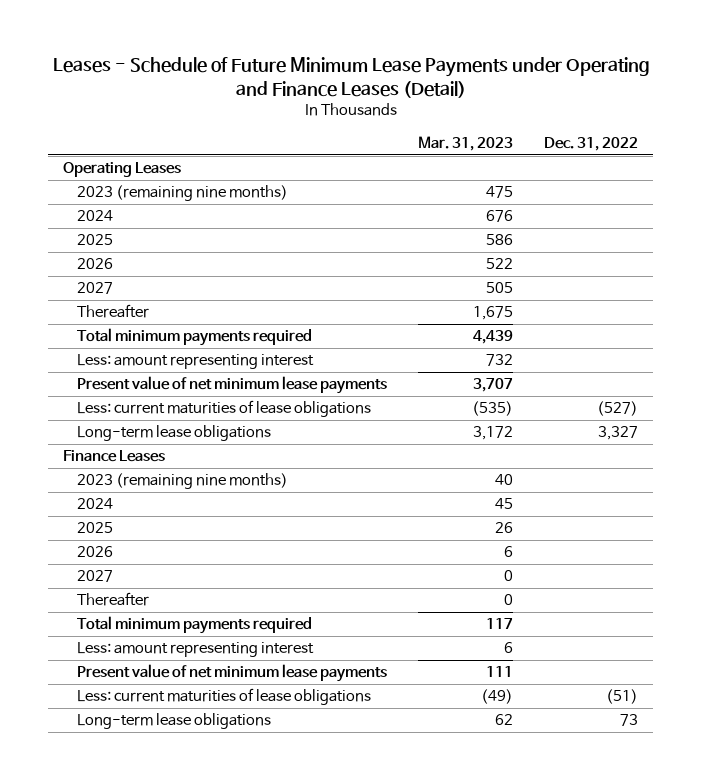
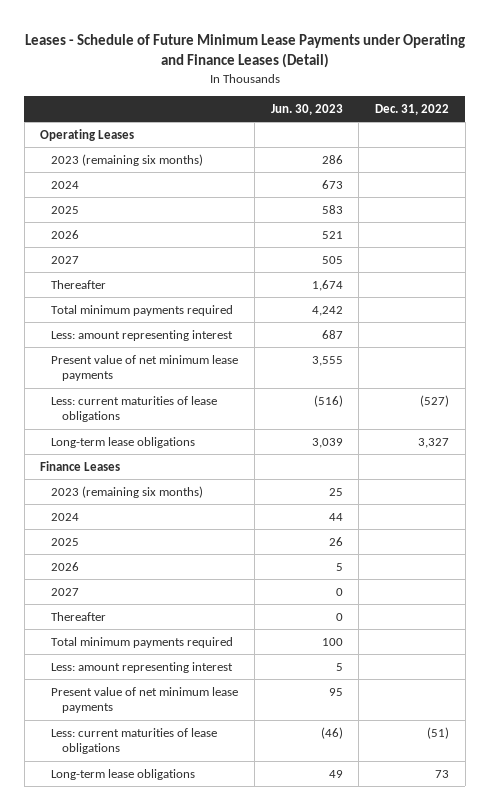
- | Mar. 31, 2023 | Dec. 31, 2022
+ | Jun. 30, 2023 | Dec. 31, 2022
- 2023 (remaining nine months) | 475 |
+ 2023 (remaining six months) | 286 |
- 2023 (remaining nine months) | 40 |
+ 2023 (remaining six months) | 25 |

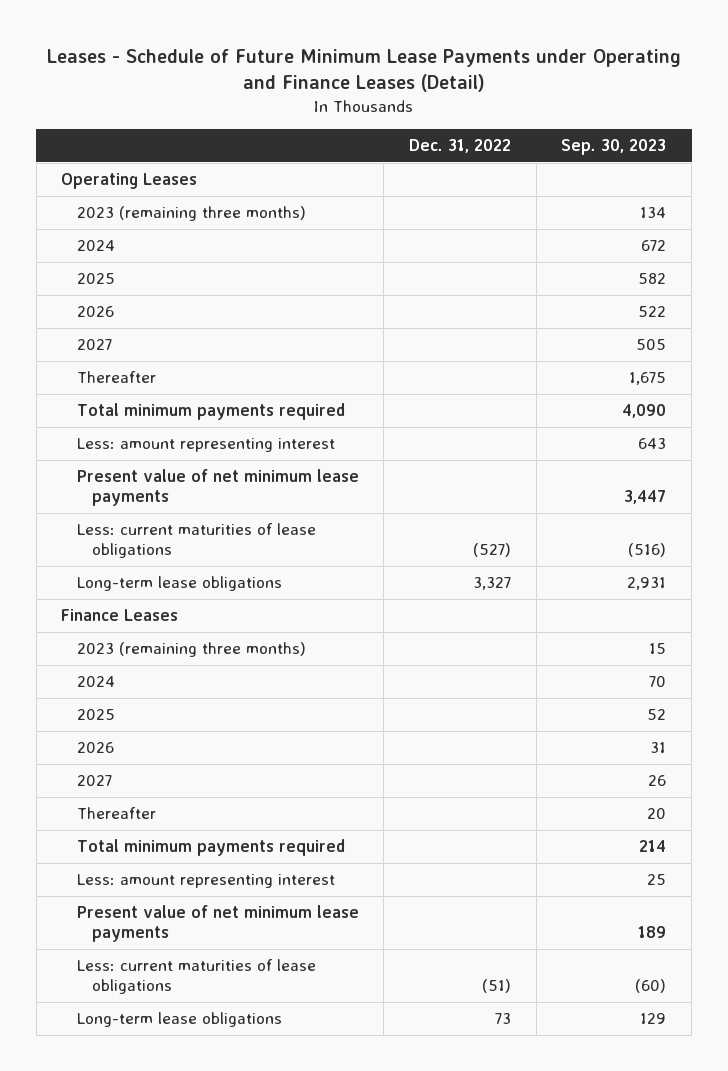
- | Jun. 30, 2023 | Dec. 31, 2022
+ | Dec. 31, 2022 | Sep. 30, 2023
- 2023 (remaining six months) | 286 |
+ 2023 (remaining three months) | | 134
- 2023 (remaining six months) | 25 |
+ 2023 (remaining three months) | | 15

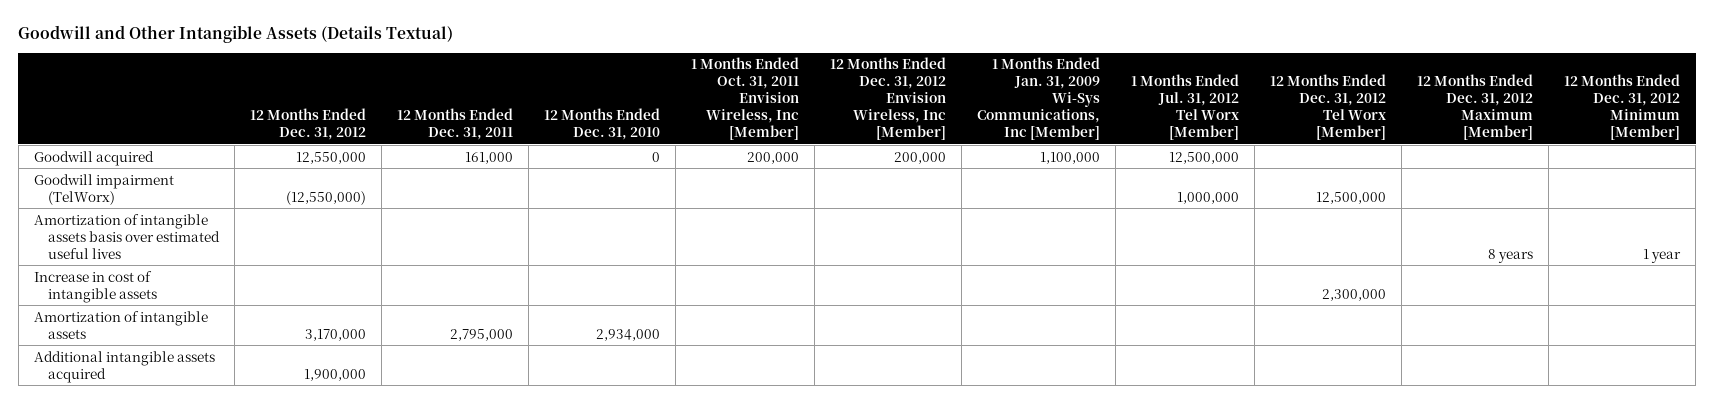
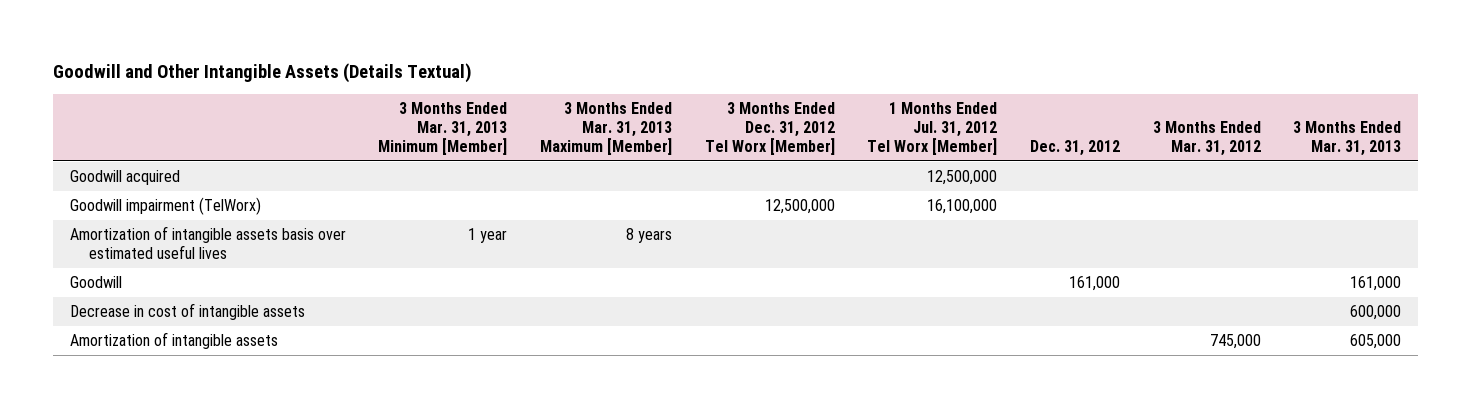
- | 12 Months Ended Dec. 31, 2012 | 12 Months Ended Dec. 31, 2011 | 12 Months Ended Dec. 31, 2010 | 1 Months Ended Oct. 31, 2011 Envision Wireless, Inc [Member] | 12 Months Ended Dec. 31, 2012 Envision Wireless, Inc [Member] | 1 Months Ended Jan. 31, 2009 Wi-Sys Communications, Inc [Member] | 1 Months Ended Jul. 31, 2012 Tel Worx [Member] | 12 Months Ended Dec. 31, 2012 Tel Worx [Member] | 12 Months Ended Dec. 31, 2012 Maximum [Member] | 12 Months Ended Dec. 31, 2012 Minimum [Member]
+ | 3 Months Ended Mar. 31, 2013 Minimum [Member] | 3 Months Ended Mar. 31, 2013 Maximum [Member] | 3 Months Ended Dec. 31, 2012 Tel Worx [Member] | 1 Months Ended Jul. 31, 2012 Tel Worx [Member] | Dec. 31, 2012 | 3 Months Ended Mar. 31, 2012 | 3 Months Ended Mar. 31, 2013
- Goodwill impairment (TelWorx) | (12,550,000) | | | | | | 1,000,000 | 12,500,000 | |
+ Goodwill impairment (TelWorx) | | | 12,500,000 | 16,100,000 | | |
- Increase in cost of intangible assets | | | | | | | | 2,300,000 | |
+ Goodwill | | | | | 161,000 | | 161,000
+ Decrease in cost of intangible assets | | | | | | | 600,000
- Additional intangible assets acquired | 1,900,000 | | | | | | | | |

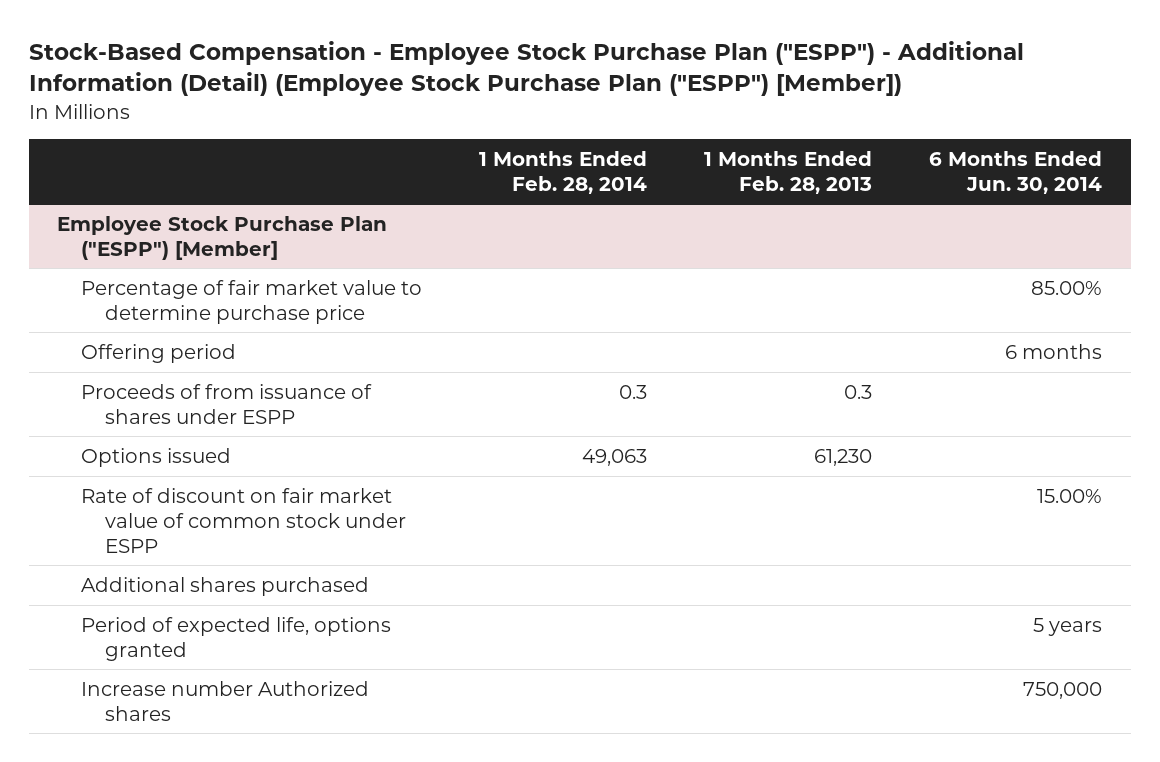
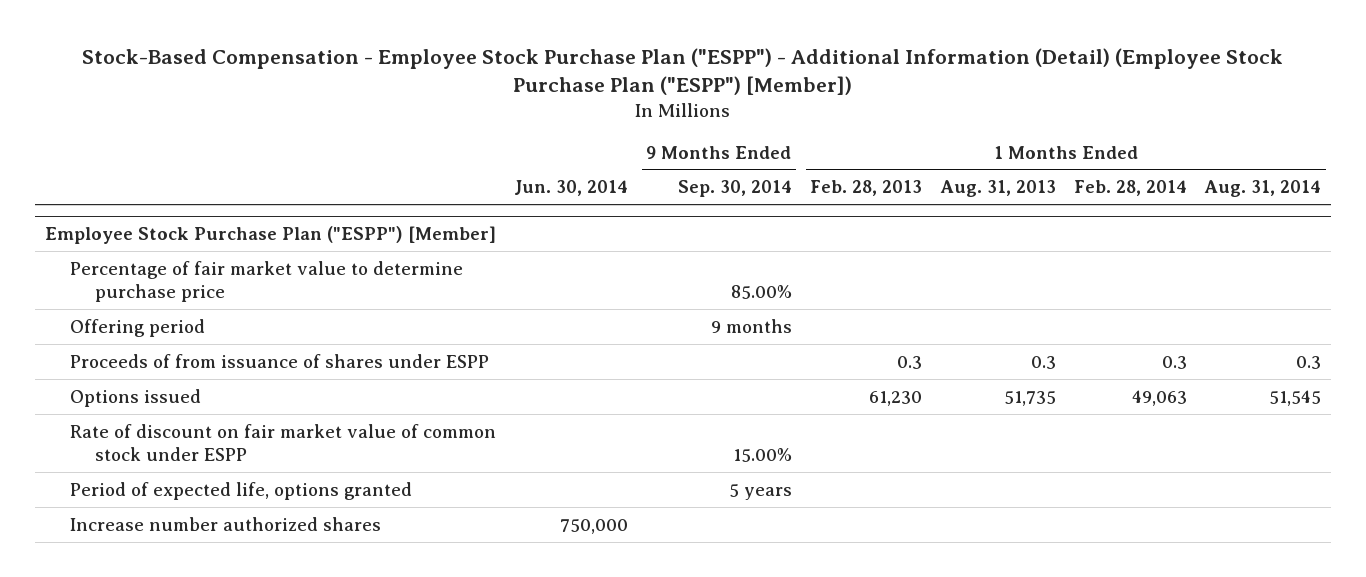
- | 1 Months Ended Feb. 28, 2014 | 1 Months Ended Feb. 28, 2013 | 6 Months Ended Jun. 30, 2014
+ | Jun. 30, 2014 | 9 Months Ended Sep. 30, 2014 | 1 Months Ended Feb. 28, 2013 | 1 Months Ended Aug. 31, 2013 | 1 Months Ended Feb. 28, 2014 | 1 Months Ended Aug. 31, 2014
@ Employee Stock Purchase Plan ("ESPP") [Member]
- Additional shares purchased
- Increase number Authorized shares | | | 750,000
+ Increase number authorized shares | 750,000 | | | | |

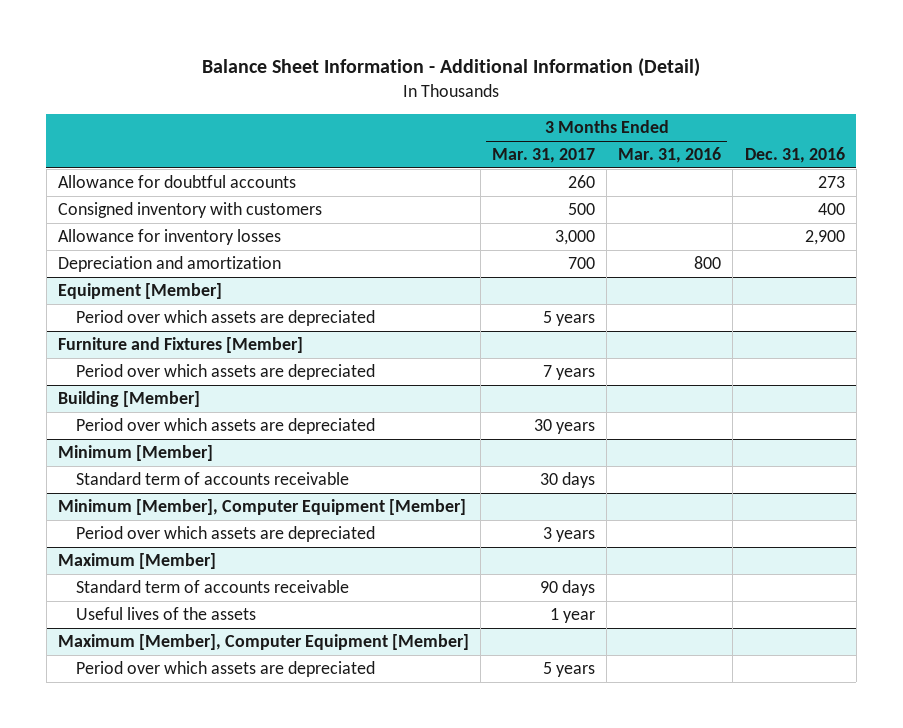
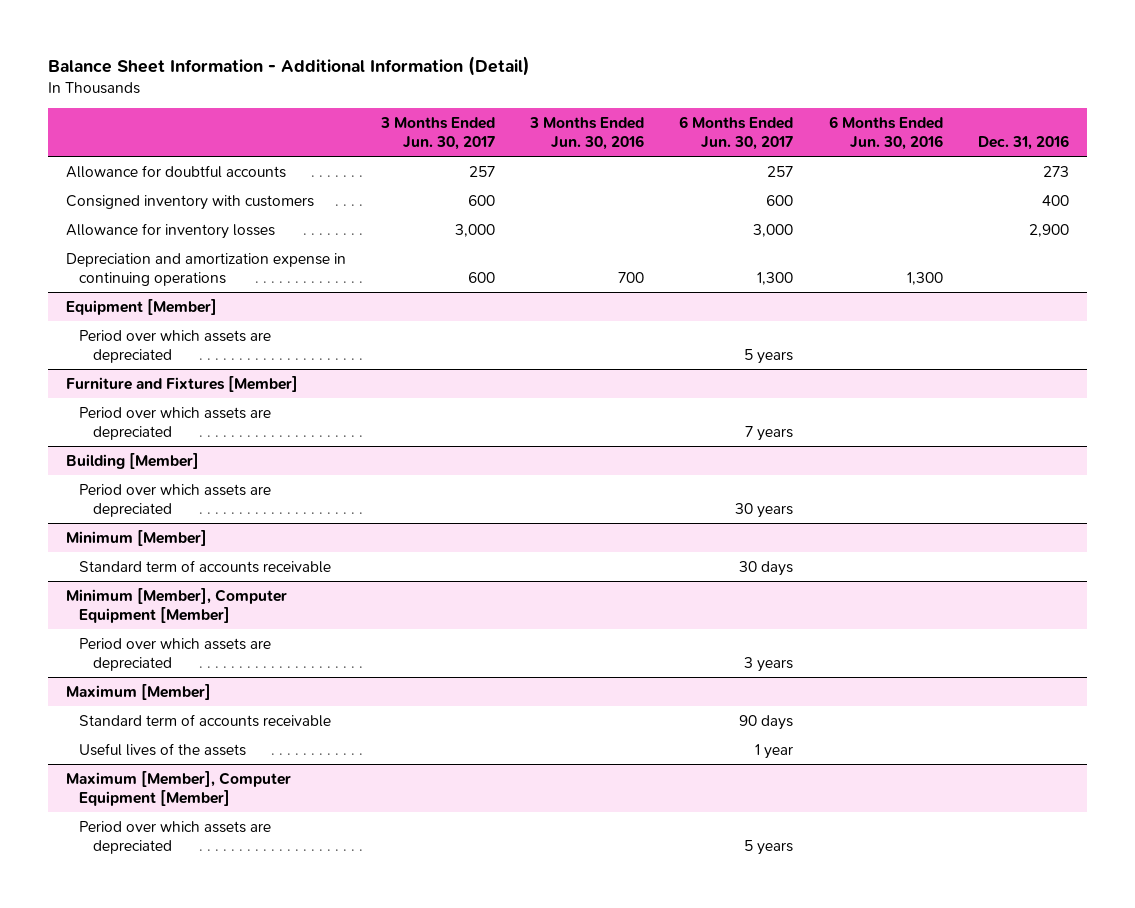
- | 3 Months Ended Mar. 31, 2017 | 3 Months Ended Mar. 31, 2016 | Dec. 31, 2016
+ | 3 Months Ended Jun. 30, 2017 | 3 Months Ended Jun. 30, 2016 | 6 Months Ended Jun. 30, 2017 | 6 Months Ended Jun. 30, 2016 | Dec. 31, 2016
- Depreciation and amortization | 700 | 800 |
+ Depreciation and amortization expense in continuing operations | 600 | 700 | 1,300 | 1,300 |

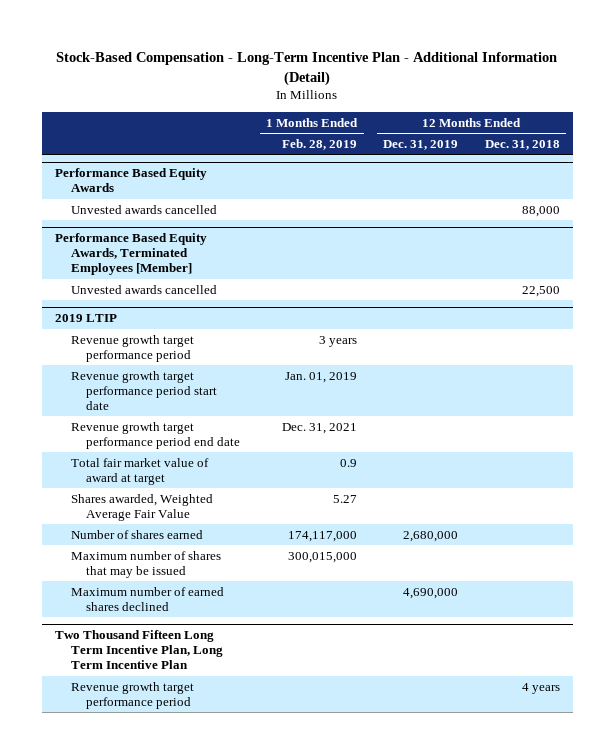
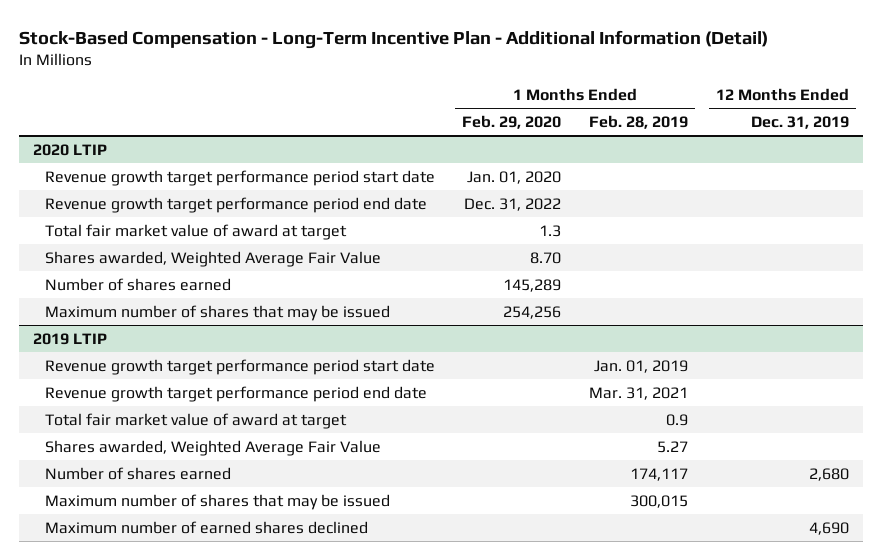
- | 1 Months Ended Feb. 28, 2019 | 12 Months Ended Dec. 31, 2019 | 12 Months Ended Dec. 31, 2018
+ | 1 Months Ended Feb. 29, 2020 | 1 Months Ended Feb. 28, 2019 | 12 Months Ended Dec. 31, 2019
- Performance Based Equity Awards
- Unvested awards cancelled | | | 88,000
- Performance Based Equity Awards, Terminated Employees [Member]
- Unvested awards cancelled | | | 22,500
+ 2020 LTIP
+ Revenue growth target performance period start date | Jan. 01, 2020 | |
+ Revenue growth target performance period end date | Dec. 31, 2022 | |
+ Total fair market value of award at target | 1.3 | |
+ Shares awarded, Weighted Average Fair Value | 8.70 | |
+ Number of shares earned | 145,289 | |
+ Maximum number of shares that may be issued | 254,256 | |
@ 2019 LTIP
- Revenue growth target performance period | 3 years | |
- Revenue growth target performance period end date | Dec. 31, 2021 | |
+ Revenue growth target performance period end date | | Mar. 31, 2021 |
- Number of shares earned | 174,117,000 | 2,680,000 |
- Maximum number of shares that may be issued | 300,015,000 | |
- Maximum number of earned shares declined | | 4,690,000 |
- Two Thousand Fifteen Long Term Incentive Plan, Long Term Incentive Plan
- Revenue growth target performance period | | | 4 years
@ 2019 LTIP
+ Number of shares earned | | 174,117 | 2,680
+ Maximum number of shares that may be issued | | 300,015 |
+ Maximum number of earned shares declined | | | 4,690

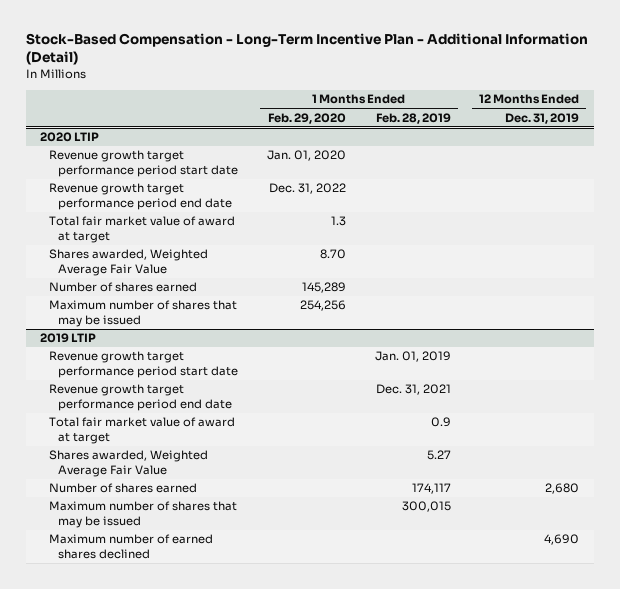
@ 2019 LTIP
- Revenue growth target performance period end date | | Mar. 31, 2021 |
+ Revenue growth target performance period end date | | Dec. 31, 2021 |

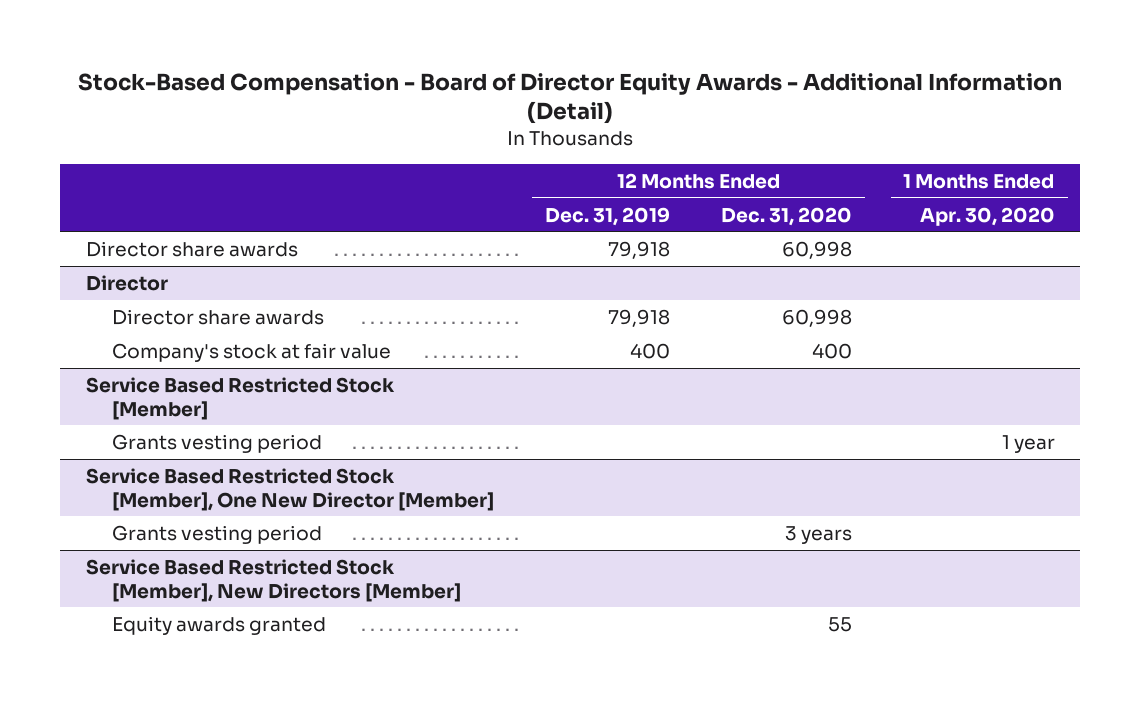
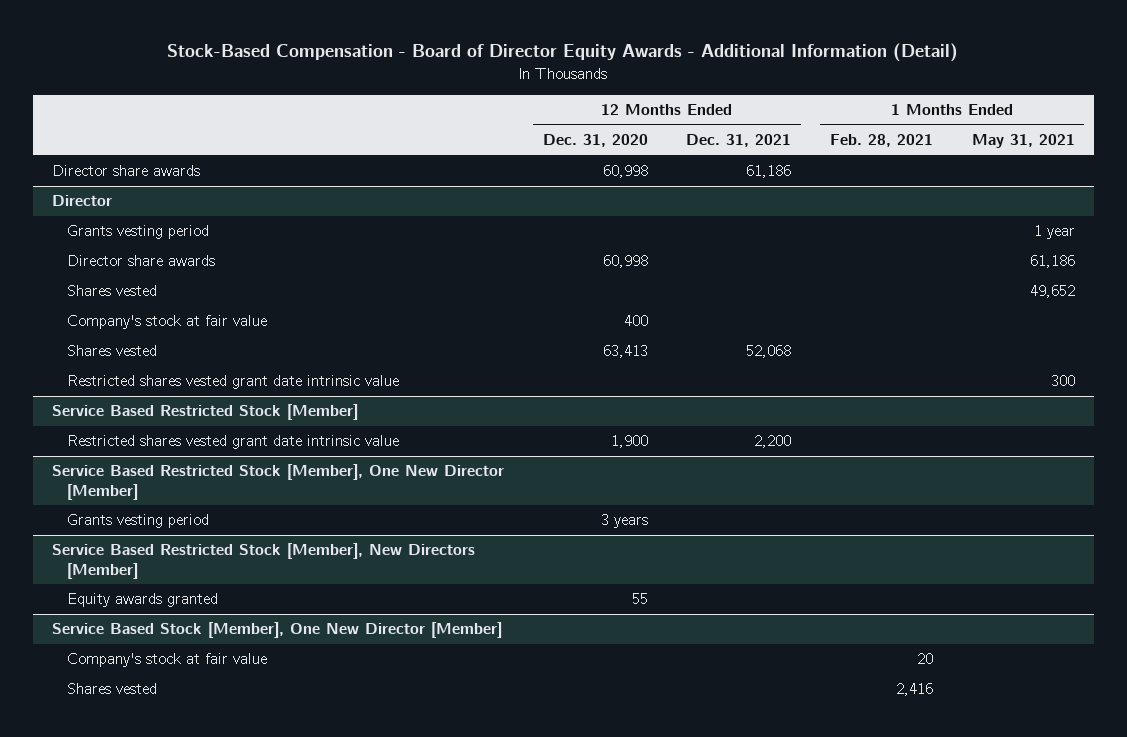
- | 12 Months Ended Dec. 31, 2019 | 12 Months Ended Dec. 31, 2020 | 1 Months Ended Apr. 30, 2020
+ | 12 Months Ended Dec. 31, 2020 | 12 Months Ended Dec. 31, 2021 | 1 Months Ended Feb. 28, 2021 | 1 Months Ended May 31, 2021
@ Director
+ Grants vesting period | | | | 1 year
+ Shares vested | | | | 49,652
+ Shares vested | 63,413 | 52,068 | |
+ Restricted shares vested grant date intrinsic value | | | | 300
@ Service Based Restricted Stock [Member]
- Grants vesting period | | | 1 year
+ Restricted shares vested grant date intrinsic value | 1,900 | 2,200 | |
+ Service Based Stock [Member], One New Director [Member]
+ Company's stock at fair value | | | 20 |
+ Shares vested | | | 2,416 |

